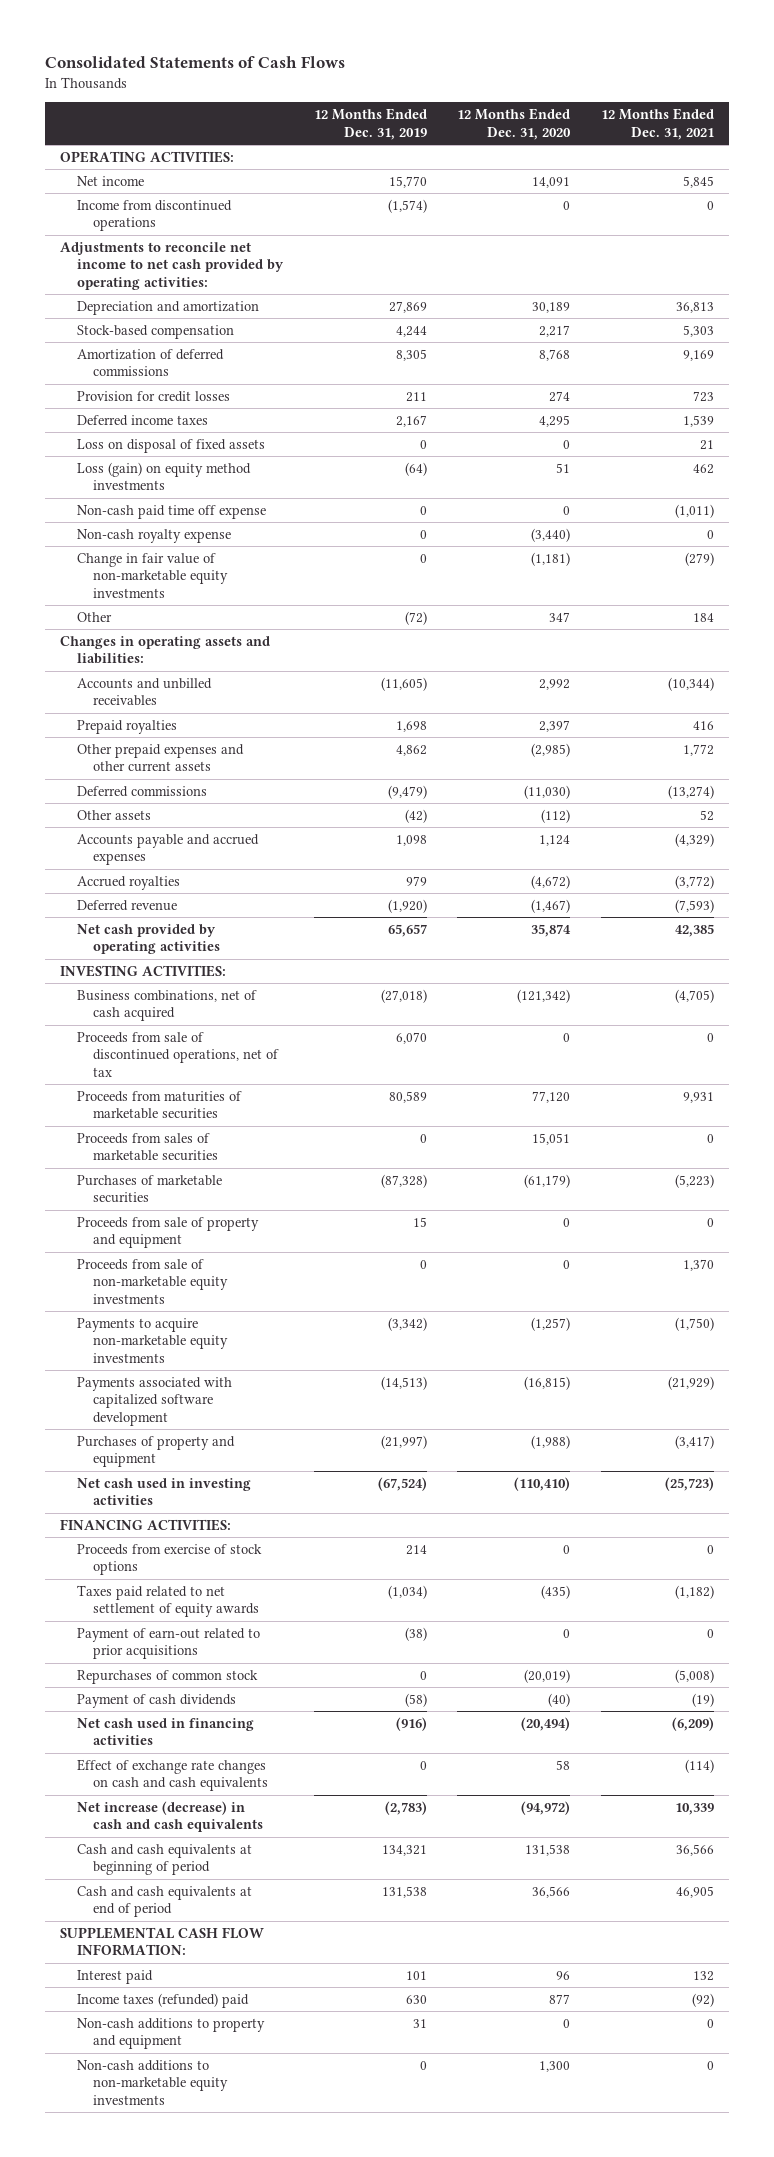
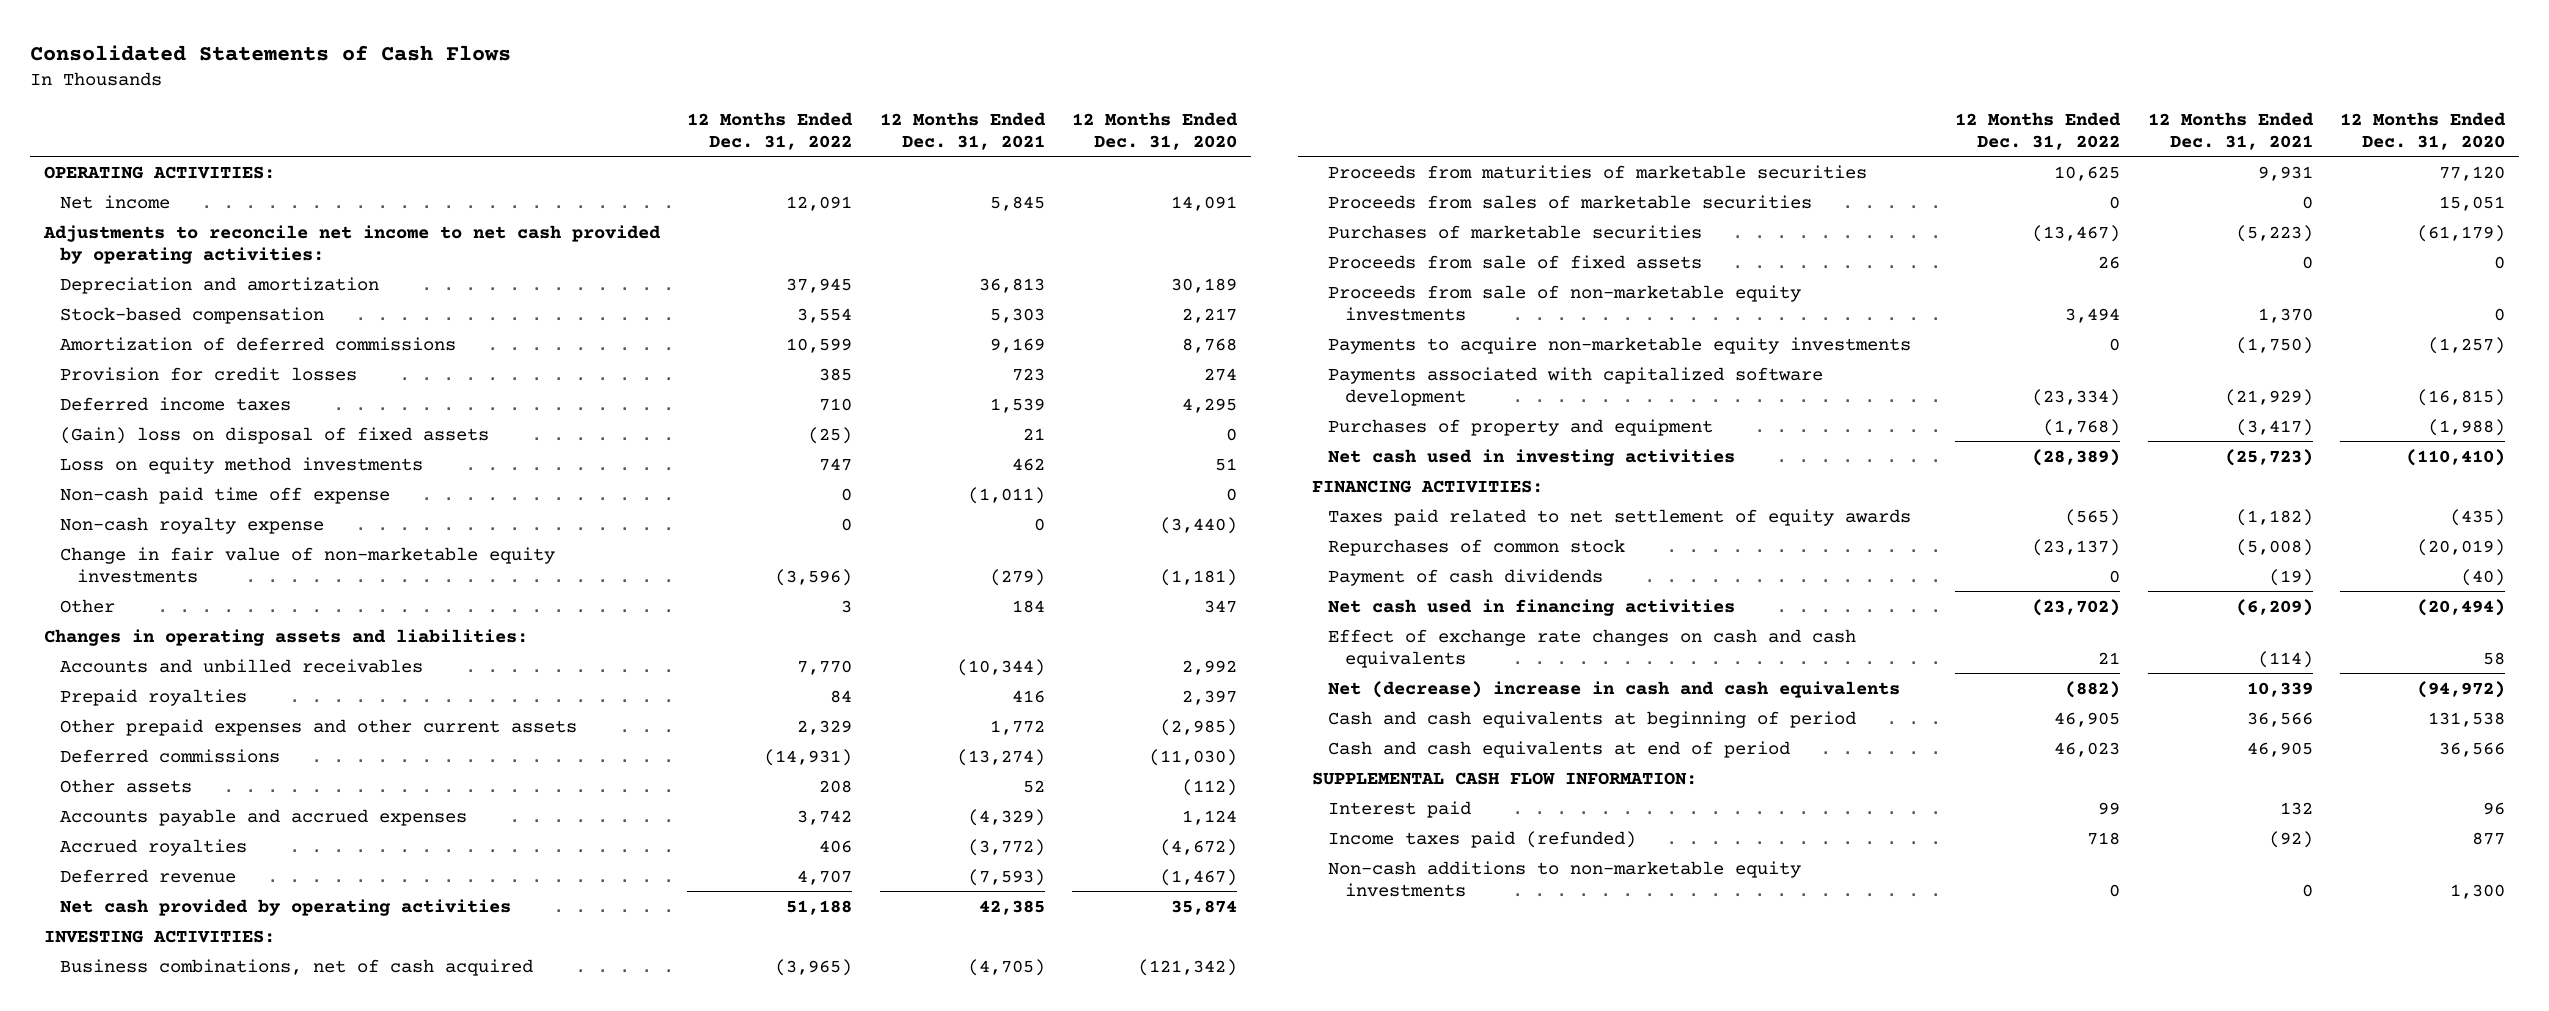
- | 12 Months Ended Dec. 31, 2019 | 12 Months Ended Dec. 31, 2020 | 12 Months Ended Dec. 31, 2021
+ | 12 Months Ended Dec. 31, 2022 | 12 Months Ended Dec. 31, 2021 | 12 Months Ended Dec. 31, 2020
- Income from discontinued operations | (1,574) | 0 | 0
- Loss on disposal of fixed assets | 0 | 0 | 21
- Loss (gain) on equity method investments | (64) | 51 | 462
+ (Gain) loss on disposal of fixed assets | (25) | 21 | 0
+ Loss on equity method investments | 747 | 462 | 51
- Proceeds from sale of discontinued operations, net of tax | 6,070 | 0 | 0
- Proceeds from sale of property and equipment | 15 | 0 | 0
+ Proceeds from sale of fixed assets | 26 | 0 | 0
- Proceeds from exercise of stock options | 214 | 0 | 0
- Payment of earn-out related to prior acquisitions | (38) | 0 | 0
- Net increase (decrease) in cash and cash equivalents | (2,783) | (94,972) | 10,339
+ Net (decrease) increase in cash and cash equivalents | (882) | 10,339 | (94,972)
- Income taxes (refunded) paid | 630 | 877 | (92)
- Non-cash additions to property and equipment | 31 | 0 | 0
+ Income taxes paid (refunded) | 718 | (92) | 877

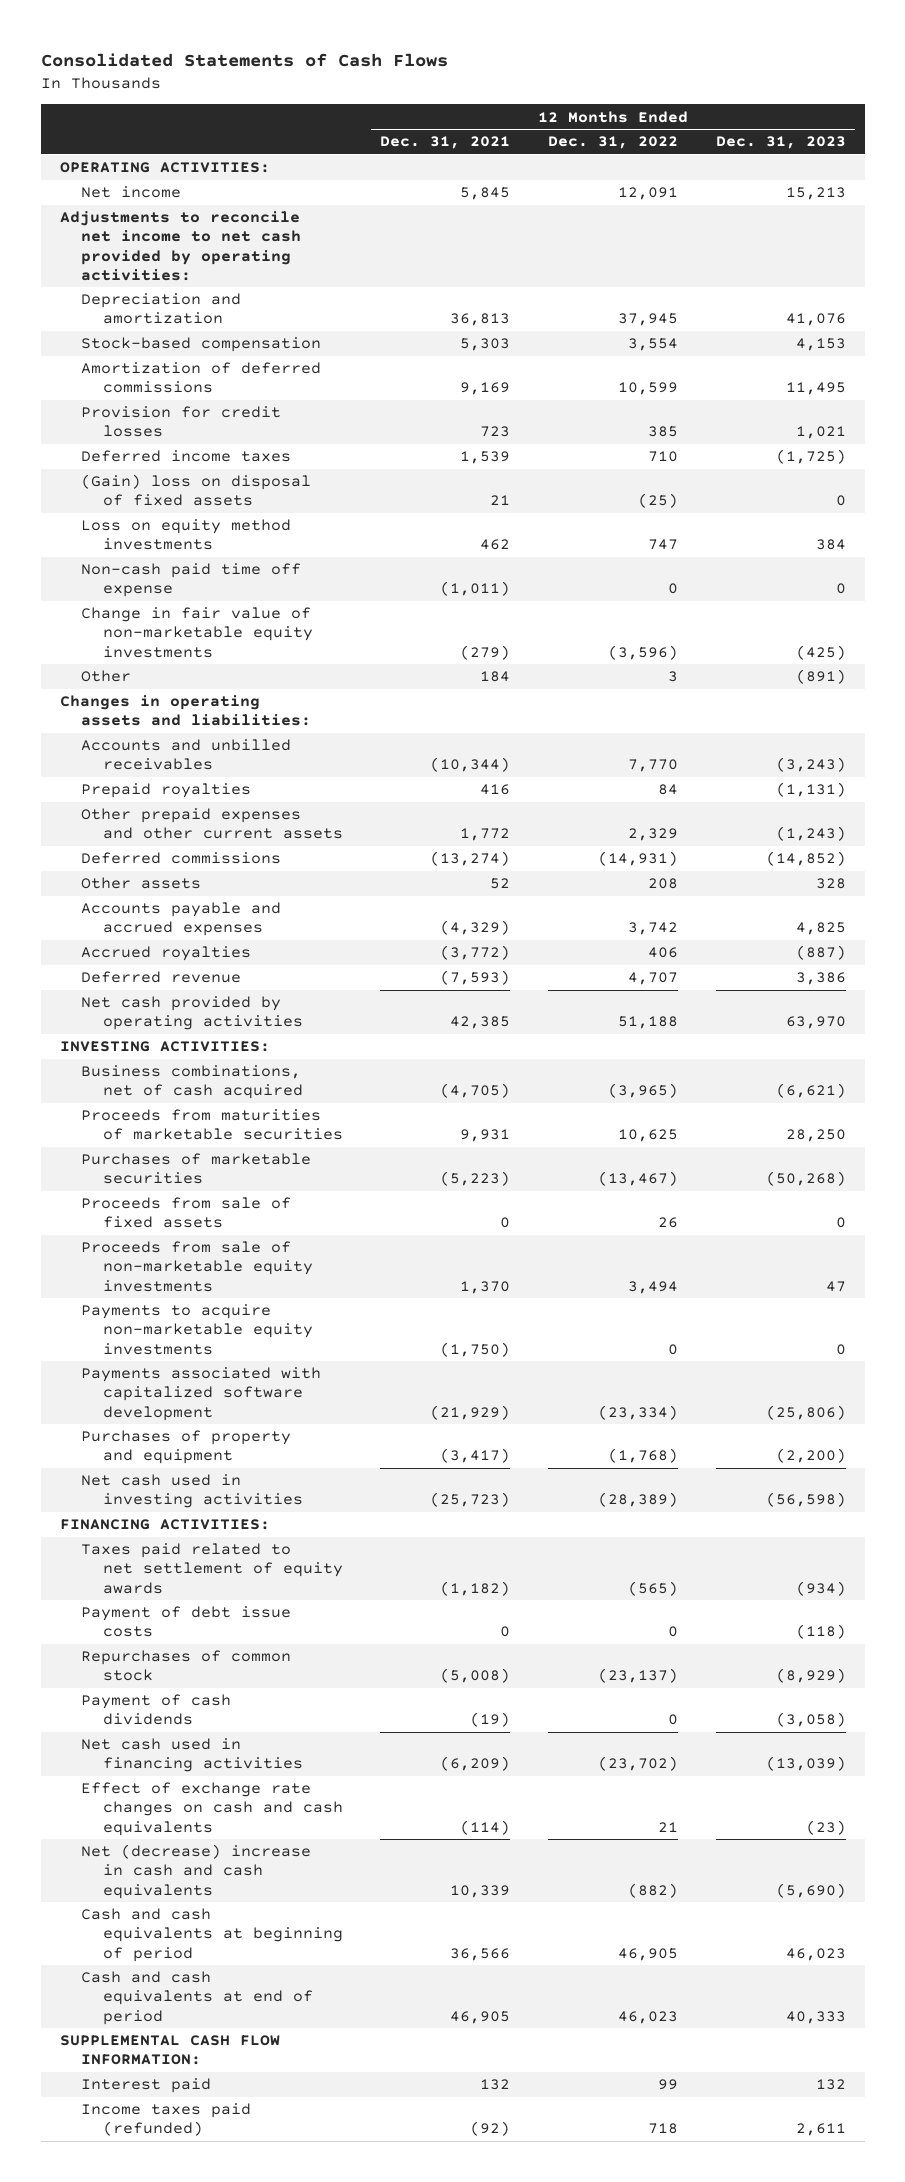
- | 12 Months Ended Dec. 31, 2022 | 12 Months Ended Dec. 31, 2021 | 12 Months Ended Dec. 31, 2020
+ | 12 Months Ended Dec. 31, 2021 | 12 Months Ended Dec. 31, 2022 | 12 Months Ended Dec. 31, 2023
- Non-cash royalty expense | 0 | 0 | (3,440)
- Proceeds from sales of marketable securities | 0 | 0 | 15,051
+ Payment of debt issue costs | 0 | 0 | (118)
- Non-cash additions to non-marketable equity investments | 0 | 0 | 1,300

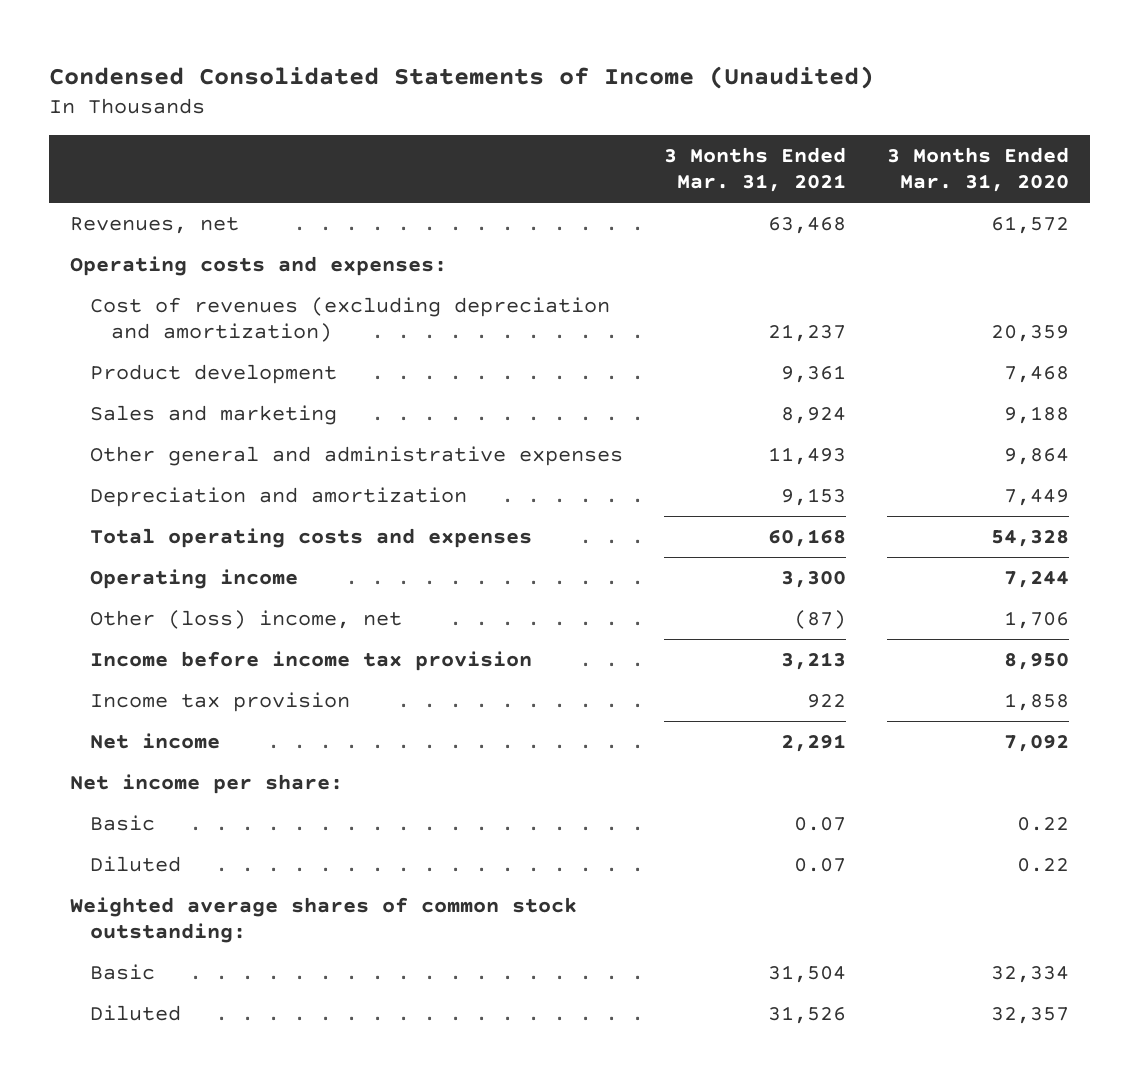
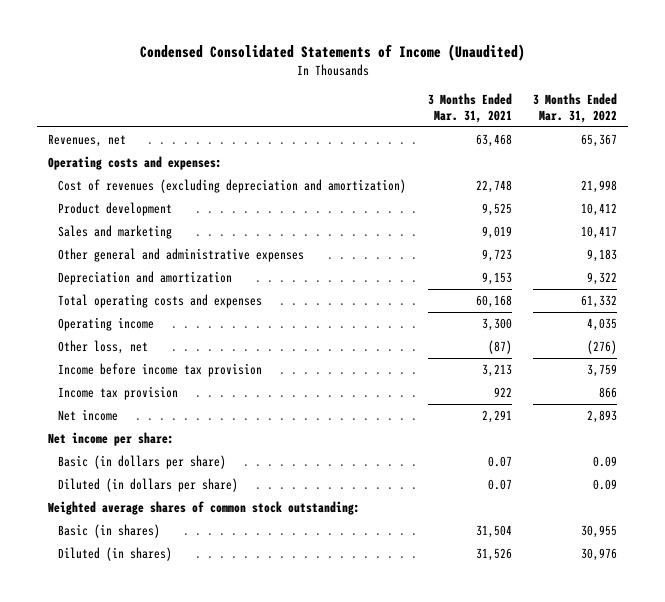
- | 3 Months Ended Mar. 31, 2021 | 3 Months Ended Mar. 31, 2020
+ | 3 Months Ended Mar. 31, 2021 | 3 Months Ended Mar. 31, 2022
- Cost of revenues (excluding depreciation and amortization) | 21,237 | 20,359
- Product development | 9,361 | 7,468
- Sales and marketing | 8,924 | 9,188
- Other general and administrative expenses | 11,493 | 9,864
+ Cost of revenues (excluding depreciation and amortization) | 22,748 | 21,998
+ Product development | 9,525 | 10,412
+ Sales and marketing | 9,019 | 10,417
+ Other general and administrative expenses | 9,723 | 9,183
- Other (loss) income, net | (87) | 1,706
+ Other loss, net | (87) | (276)
- Basic | 0.07 | 0.22
- Diluted | 0.07 | 0.22
+ Basic (in dollars per share) | 0.07 | 0.09
+ Diluted (in dollars per share) | 0.07 | 0.09
- Basic | 31,504 | 32,334
- Diluted | 31,526 | 32,357
+ Basic (in shares) | 31,504 | 30,955
+ Diluted (in shares) | 31,526 | 30,976

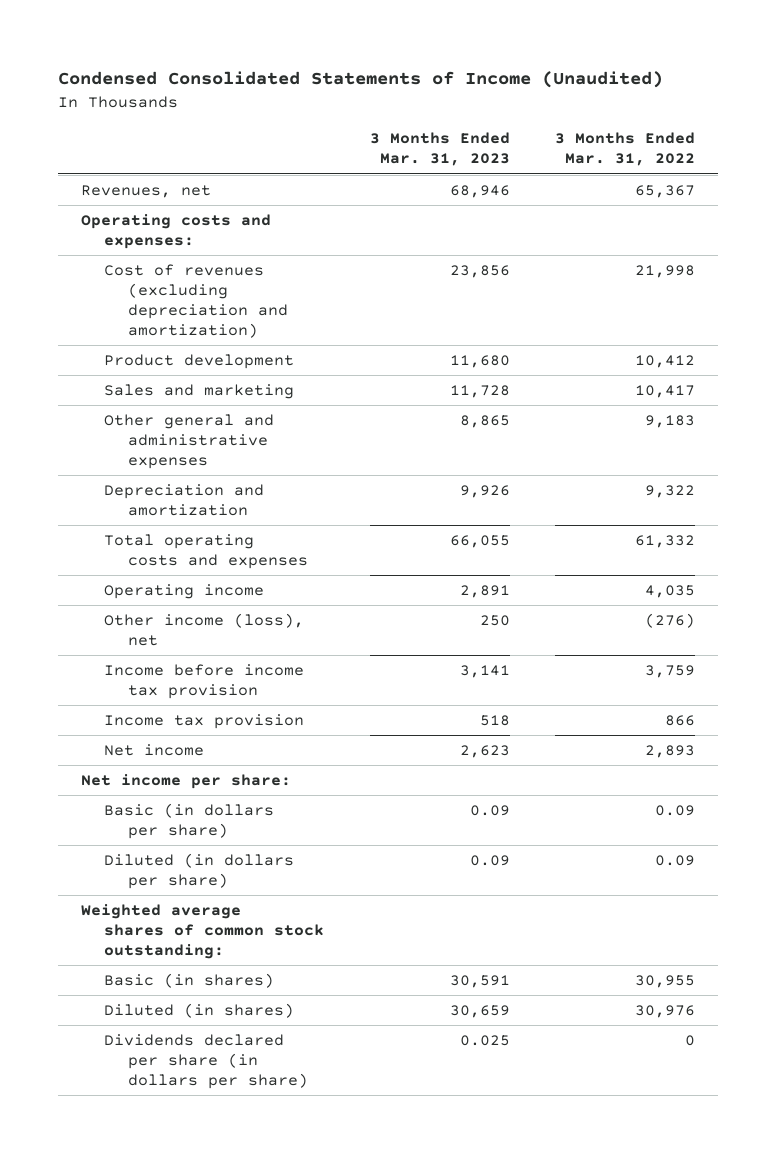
- | 3 Months Ended Mar. 31, 2021 | 3 Months Ended Mar. 31, 2022
+ | 3 Months Ended Mar. 31, 2023 | 3 Months Ended Mar. 31, 2022
- Other loss, net | (87) | (276)
+ Other income (loss), net | 250 | (276)
+ Dividends declared per share (in dollars per share) | 0.025 | 0

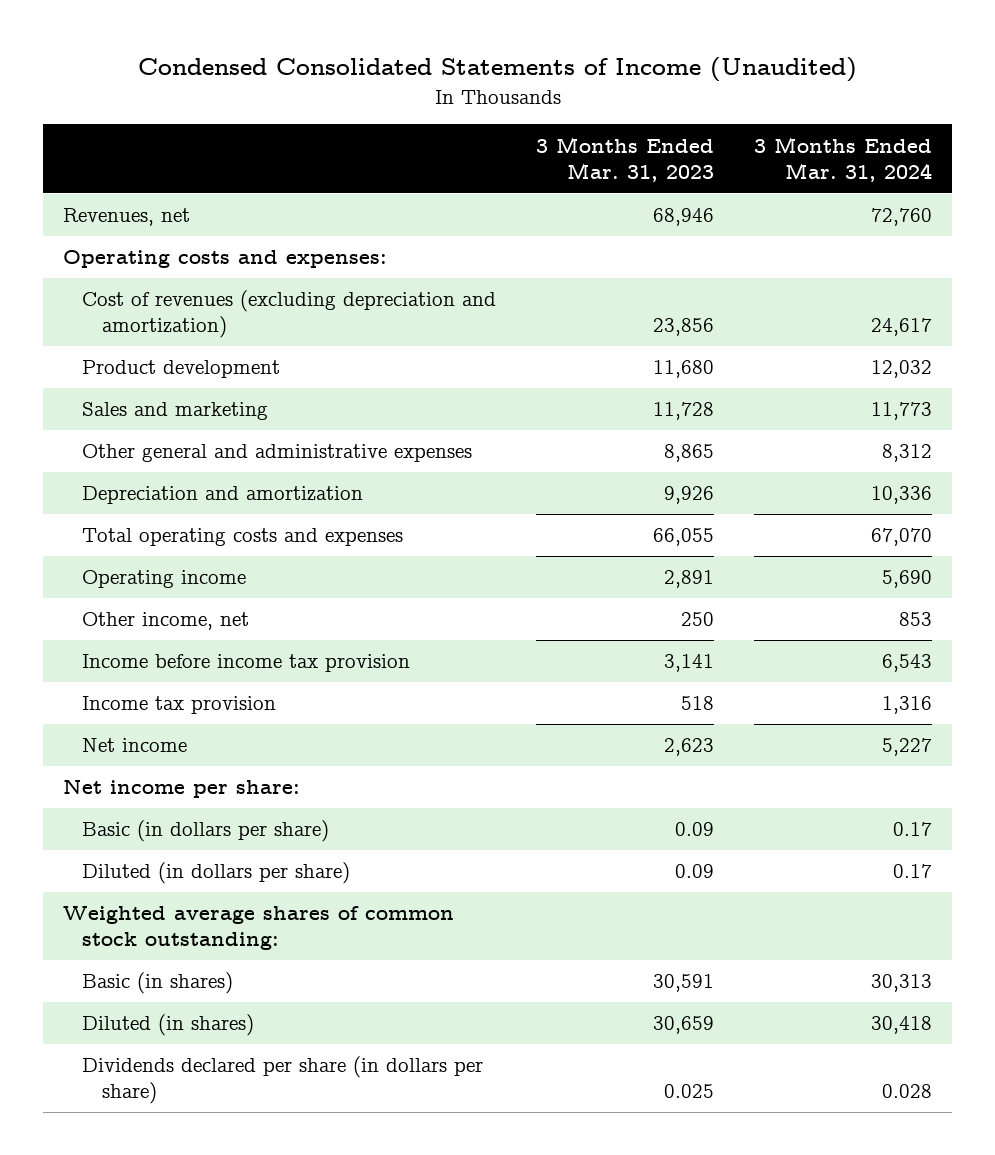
- | 3 Months Ended Mar. 31, 2023 | 3 Months Ended Mar. 31, 2022
+ | 3 Months Ended Mar. 31, 2023 | 3 Months Ended Mar. 31, 2024
- Other income (loss), net | 250 | (276)
+ Other income, net | 250 | 853

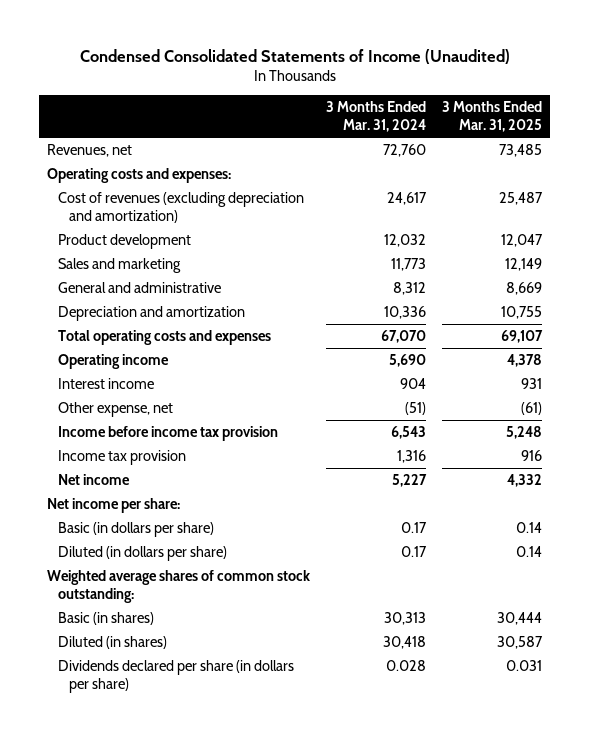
- | 3 Months Ended Mar. 31, 2023 | 3 Months Ended Mar. 31, 2024
+ | 3 Months Ended Mar. 31, 2024 | 3 Months Ended Mar. 31, 2025
- Other general and administrative expenses | 8,865 | 8,312
+ General and administrative | 8,312 | 8,669
- Other income, net | 250 | 853
+ Interest income | 904 | 931
+ Other expense, net | (51) | (61)

